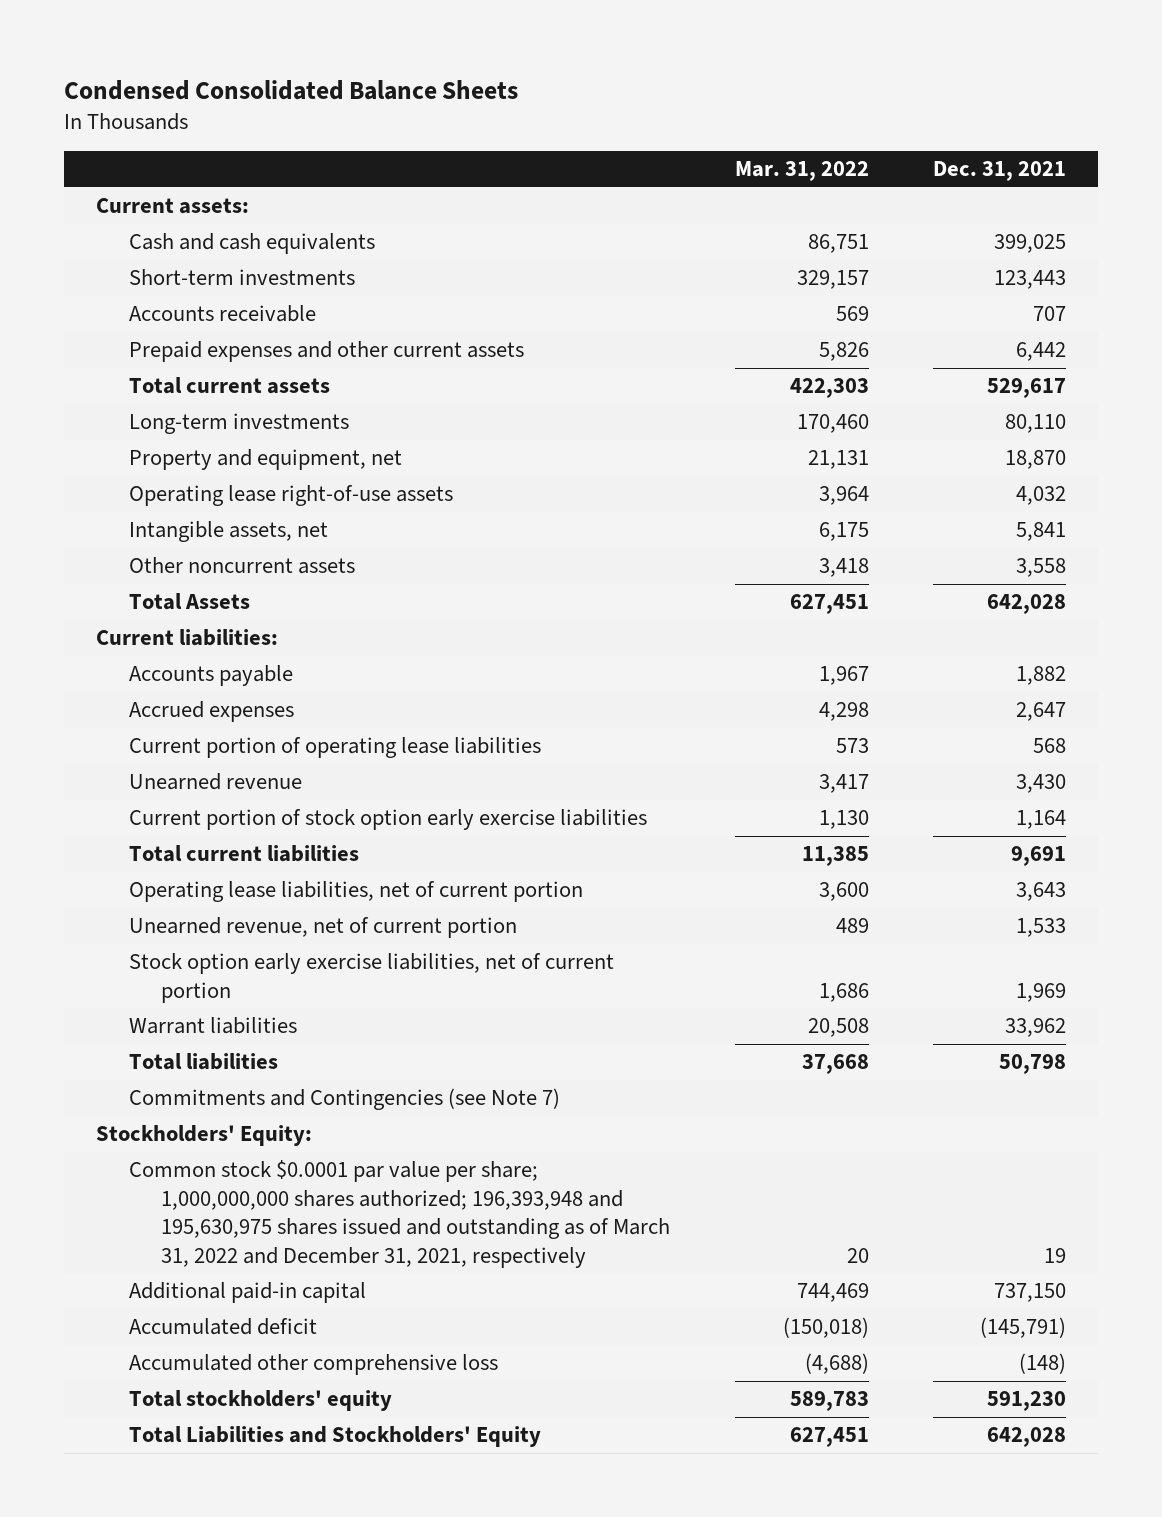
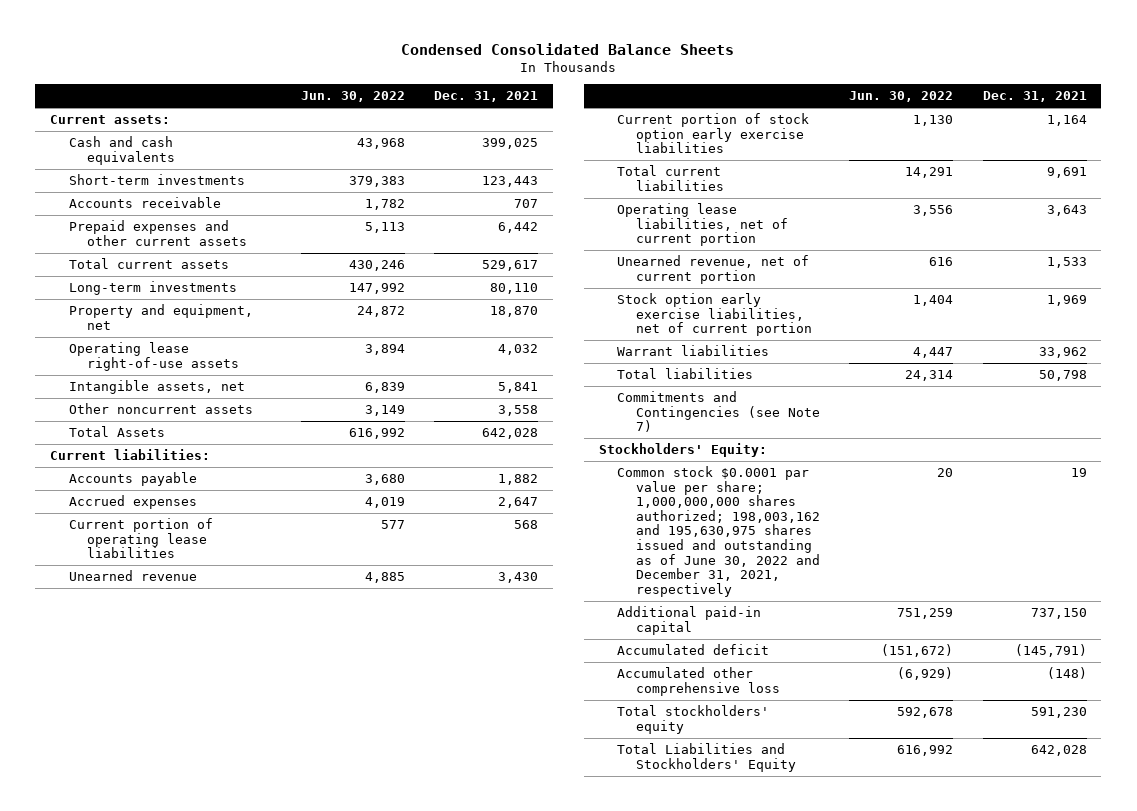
- | Mar. 31, 2022 | Dec. 31, 2021
+ | Jun. 30, 2022 | Dec. 31, 2021
- Common stock $0.0001 par value per share; 1,000,000,000 shares authorized; 196,393,948 and 195,630,975 shares issued and outstanding as of March 31, 2022 and December 31, 2021, respectively | 20 | 19
+ Common stock $0.0001 par value per share; 1,000,000,000 shares authorized; 198,003,162 and 195,630,975 shares issued and outstanding as of June 30, 2022 and December 31, 2021, respectively | 20 | 19

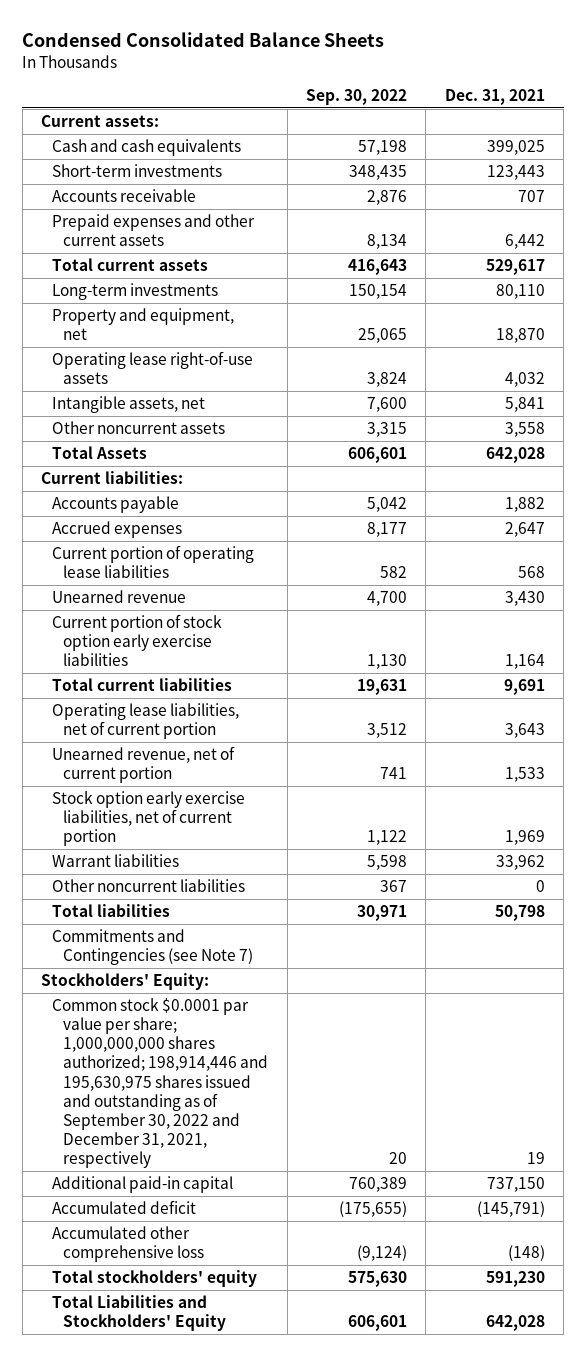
- | Jun. 30, 2022 | Dec. 31, 2021
+ | Sep. 30, 2022 | Dec. 31, 2021
+ Other noncurrent liabilities | 367 | 0
- Common stock $0.0001 par value per share; 1,000,000,000 shares authorized; 198,003,162 and 195,630,975 shares issued and outstanding as of June 30, 2022 and December 31, 2021, respectively | 20 | 19
+ Common stock $0.0001 par value per share; 1,000,000,000 shares authorized; 198,914,446 and 195,630,975 shares issued and outstanding as of September 30, 2022 and December 31, 2021, respectively | 20 | 19

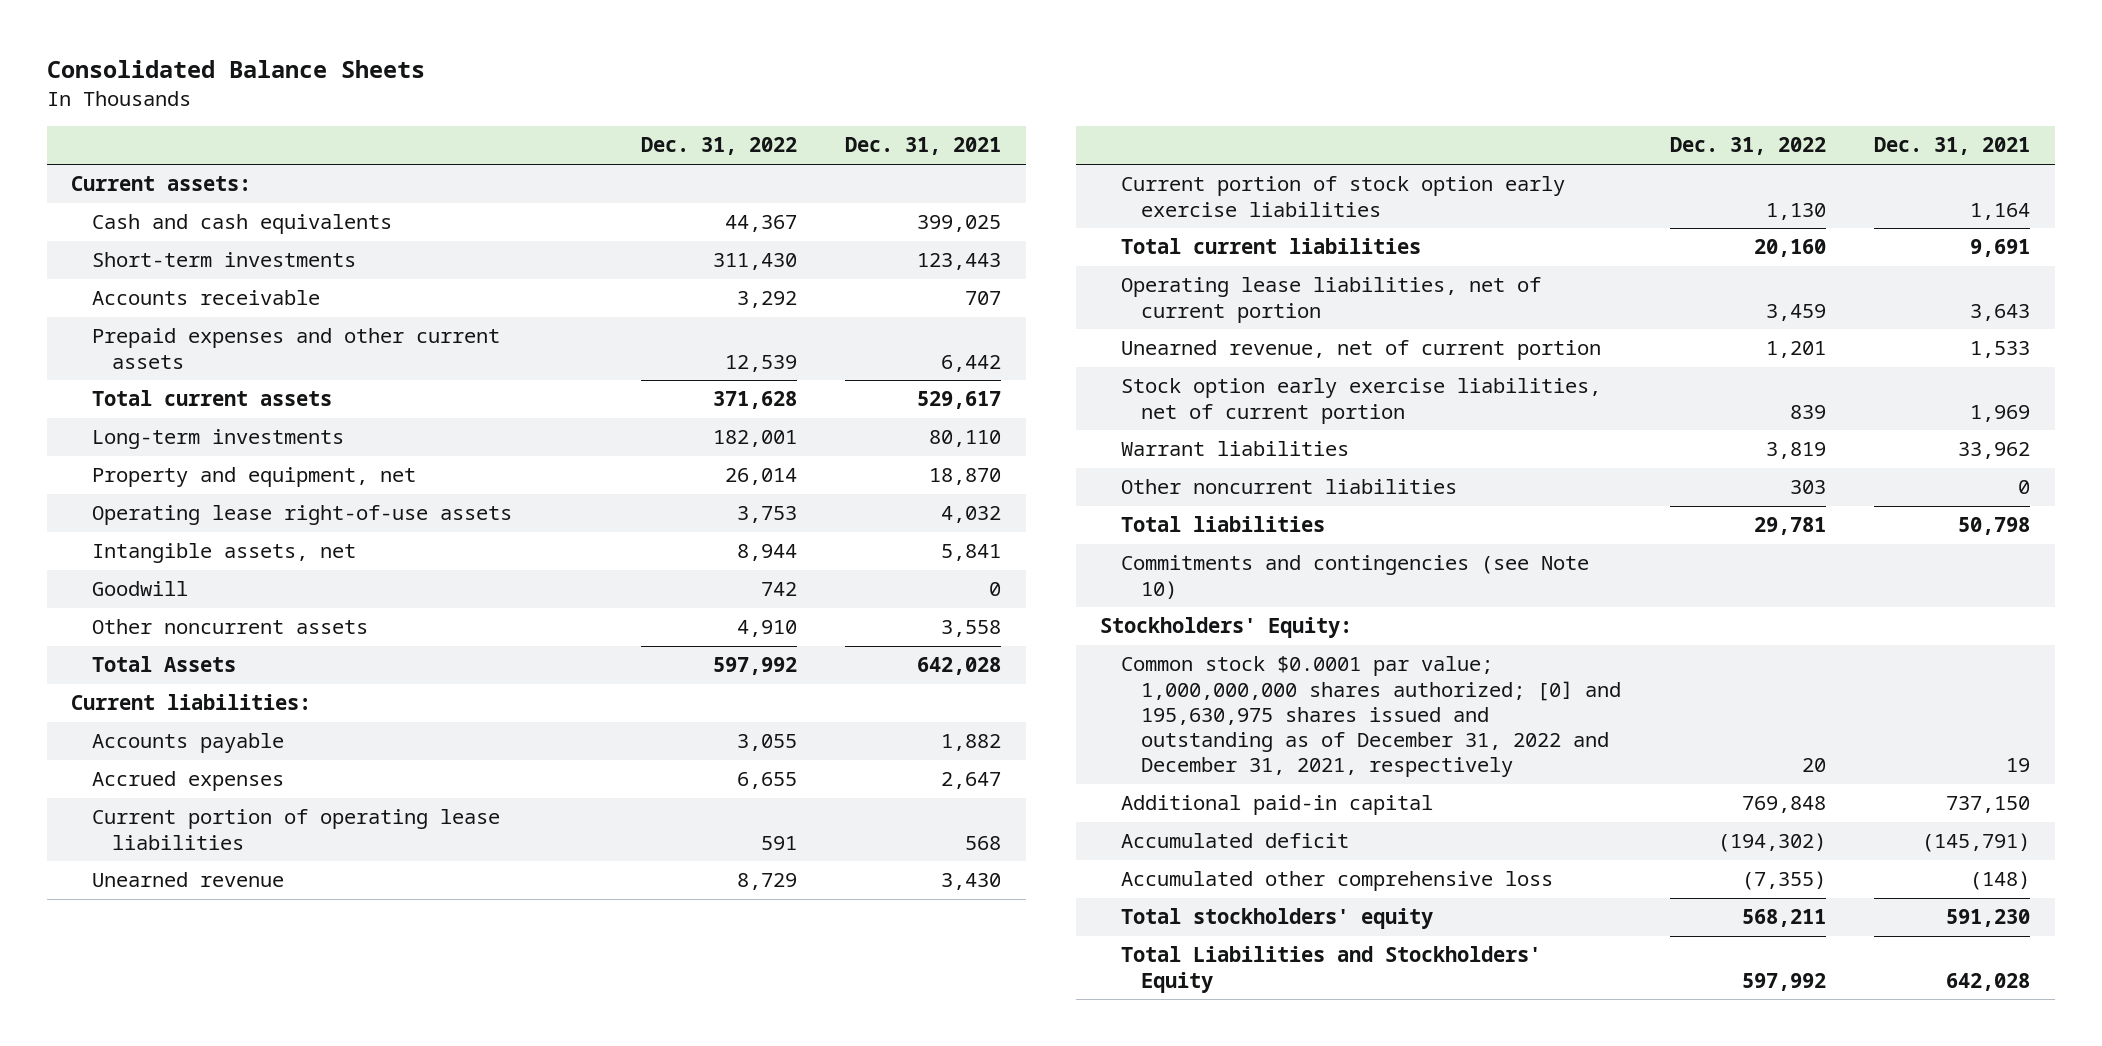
- Condensed Consolidated Balance Sheets
+ Consolidated Balance Sheets
- | Sep. 30, 2022 | Dec. 31, 2021
+ | Dec. 31, 2022 | Dec. 31, 2021
+ Goodwill | 742 | 0
- Commitments and Contingencies (see Note 7)
+ Commitments and contingencies (see Note 10)
- Common stock $0.0001 par value per share; 1,000,000,000 shares authorized; 198,914,446 and 195,630,975 shares issued and outstanding as of September 30, 2022 and December 31, 2021, respectively | 20 | 19
+ Common stock $0.0001 par value; 1,000,000,000 shares authorized; [0] and 195,630,975 shares issued and outstanding as of December 31, 2022 and December 31, 2021, respectively | 20 | 19

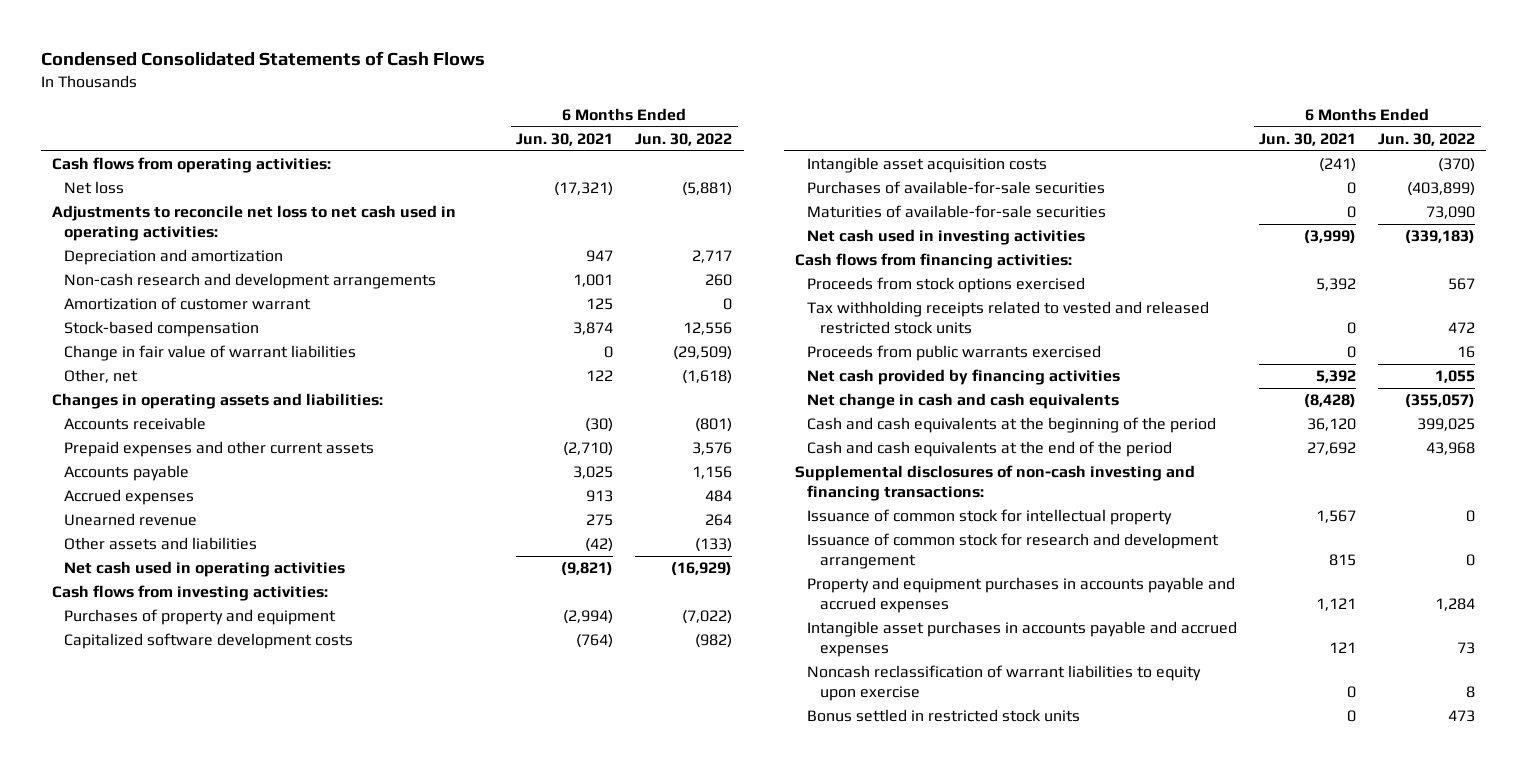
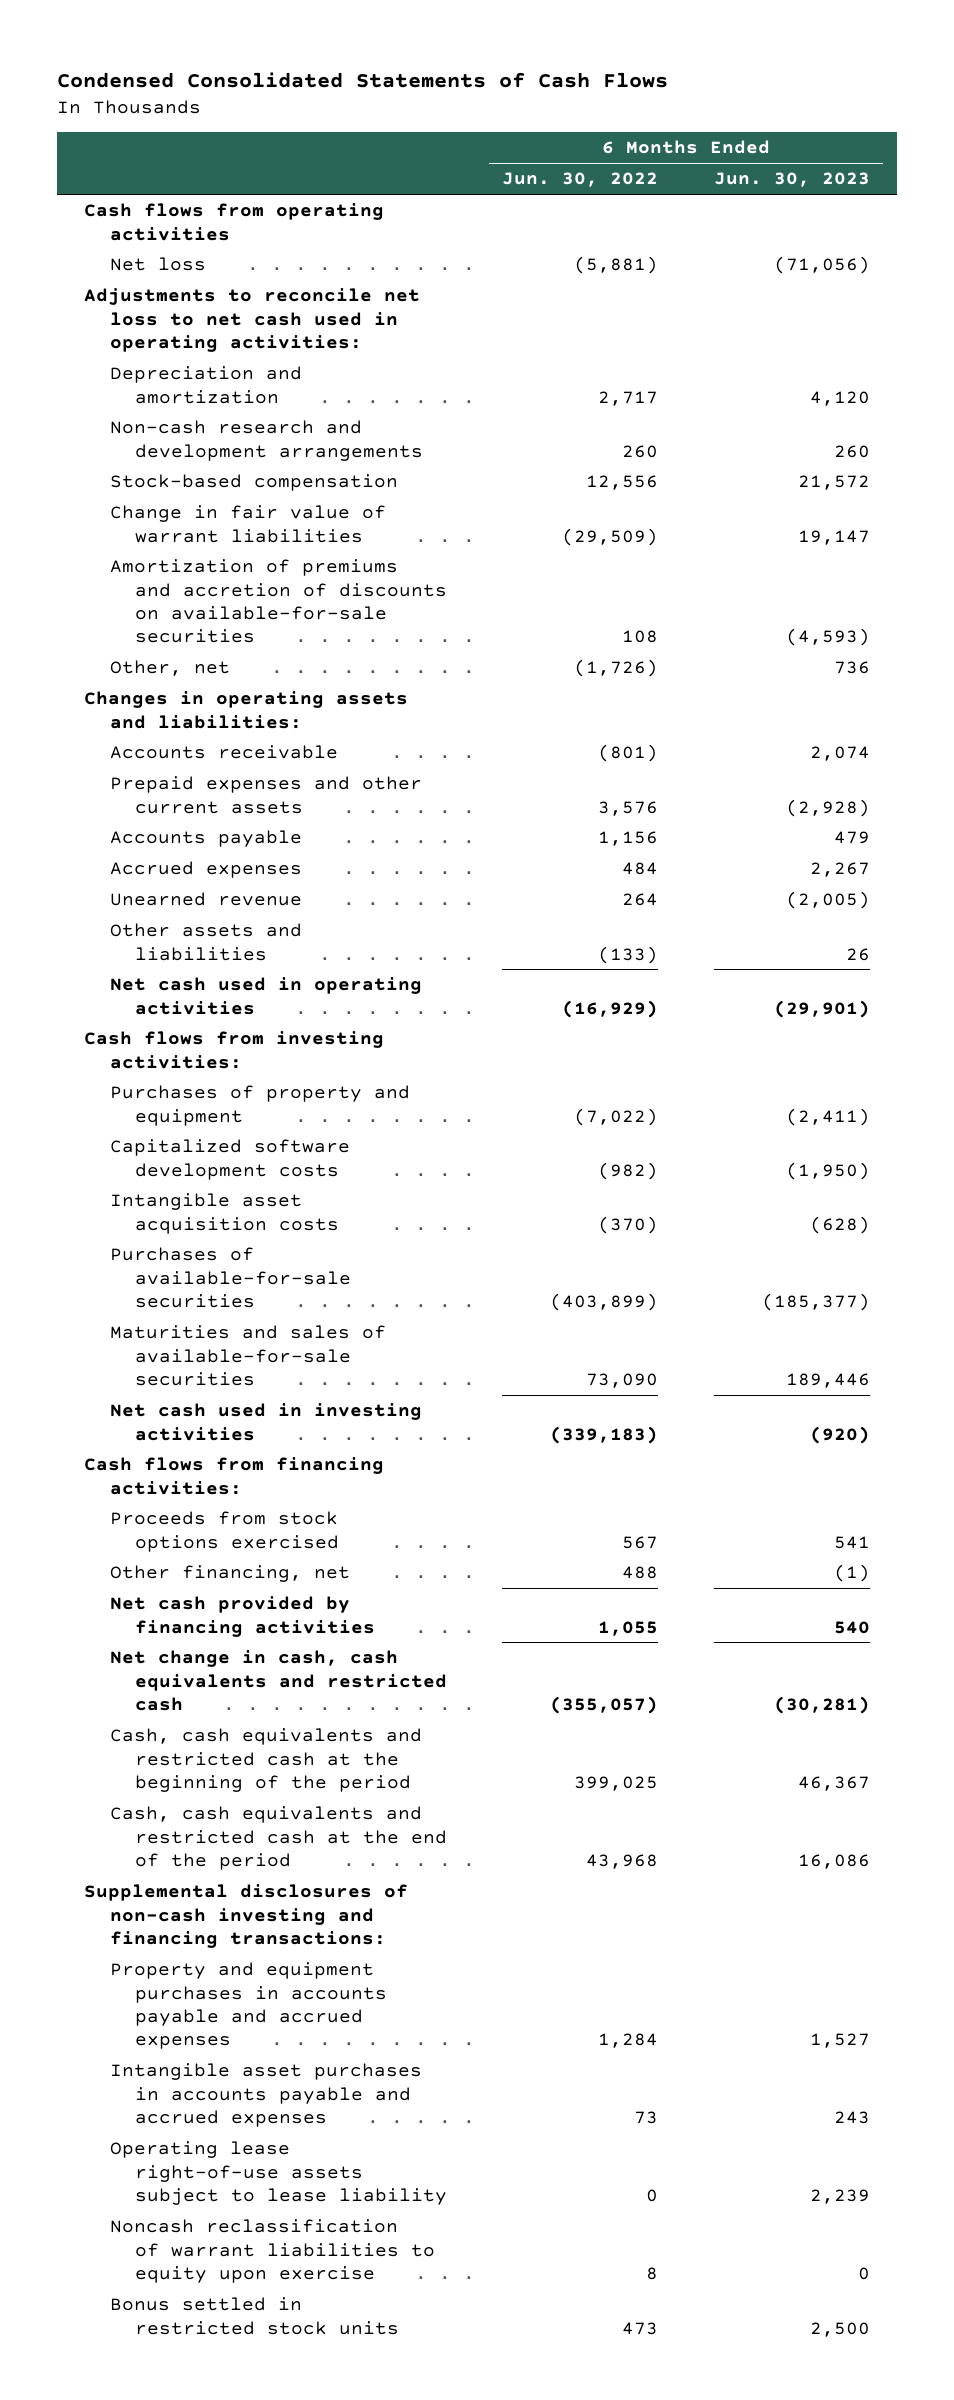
- | 6 Months Ended Jun. 30, 2021 | 6 Months Ended Jun. 30, 2022
+ | 6 Months Ended Jun. 30, 2022 | 6 Months Ended Jun. 30, 2023
- Cash flows from operating activities:
+ Cash flows from operating activities
- Amortization of customer warrant | 125 | 0
- Other, net | 122 | (1,618)
+ Amortization of premiums and accretion of discounts on available-for-sale securities | 108 | (4,593)
+ Other, net | (1,726) | 736
- Maturities of available-for-sale securities | 0 | 73,090
+ Maturities and sales of available-for-sale securities | 73,090 | 189,446
- Tax withholding receipts related to vested and released restricted stock units | 0 | 472
- Proceeds from public warrants exercised | 0 | 16
+ Other financing, net | 488 | (1)
- Net change in cash and cash equivalents | (8,428) | (355,057)
- Cash and cash equivalents at the beginning of the period | 36,120 | 399,025
- Cash and cash equivalents at the end of the period | 27,692 | 43,968
+ Net change in cash, cash equivalents and restricted cash | (355,057) | (30,281)
+ Cash, cash equivalents and restricted cash at the beginning of the period | 399,025 | 46,367
+ Cash, cash equivalents and restricted cash at the end of the period | 43,968 | 16,086
- Issuance of common stock for intellectual property | 1,567 | 0
- Issuance of common stock for research and development arrangement | 815 | 0
+ Operating lease right-of-use assets subject to lease liability | 0 | 2,239

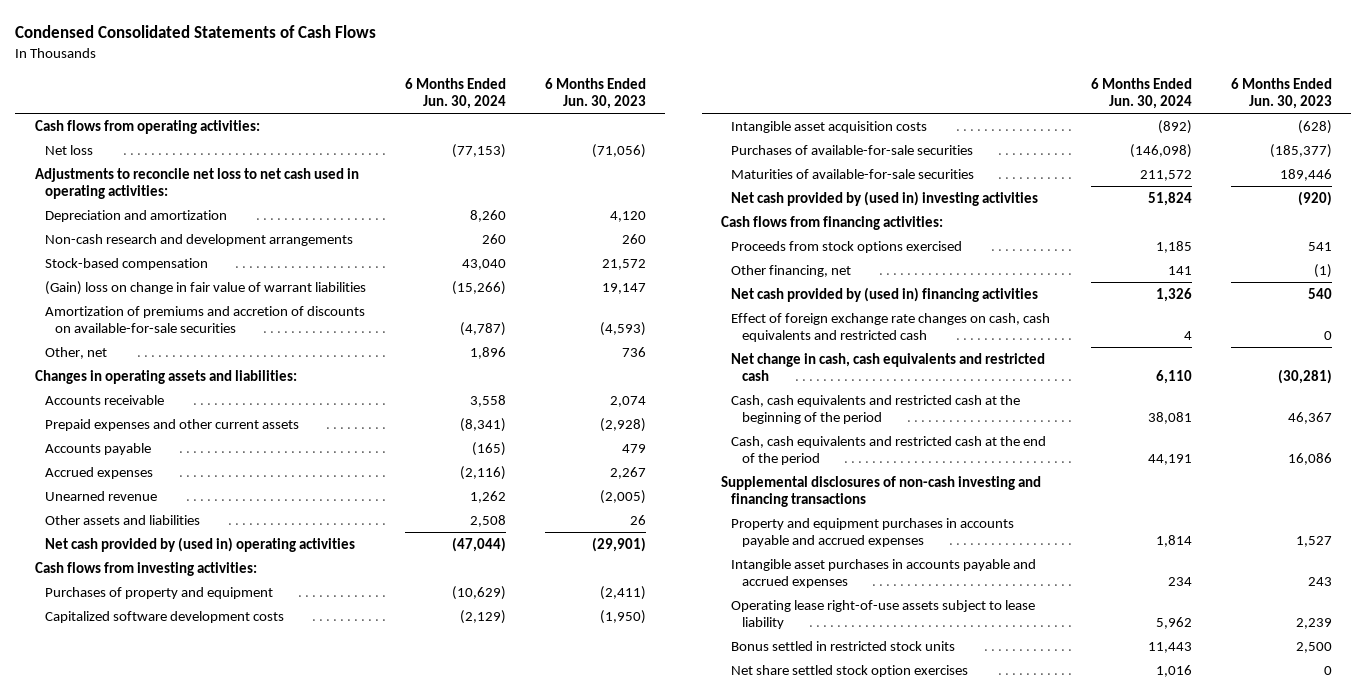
- | 6 Months Ended Jun. 30, 2022 | 6 Months Ended Jun. 30, 2023
+ | 6 Months Ended Jun. 30, 2024 | 6 Months Ended Jun. 30, 2023
- Cash flows from operating activities
+ Cash flows from operating activities:
- Change in fair value of warrant liabilities | (29,509) | 19,147
+ (Gain) loss on change in fair value of warrant liabilities | (15,266) | 19,147
- Net cash used in operating activities | (16,929) | (29,901)
+ Net cash provided by (used in) operating activities | (47,044) | (29,901)
- Maturities and sales of available-for-sale securities | 73,090 | 189,446
- Net cash used in investing activities | (339,183) | (920)
+ Maturities of available-for-sale securities | 211,572 | 189,446
+ Net cash provided by (used in) investing activities | 51,824 | (920)
- Net cash provided by financing activities | 1,055 | 540
+ Net cash provided by (used in) financing activities | 1,326 | 540
+ Effect of foreign exchange rate changes on cash, cash equivalents and restricted cash | 4 | 0
- Supplemental disclosures of non-cash investing and financing transactions:
+ Supplemental disclosures of non-cash investing and financing transactions
- Noncash reclassification of warrant liabilities to equity upon exercise | 8 | 0
+ Net share settled stock option exercises | 1,016 | 0

